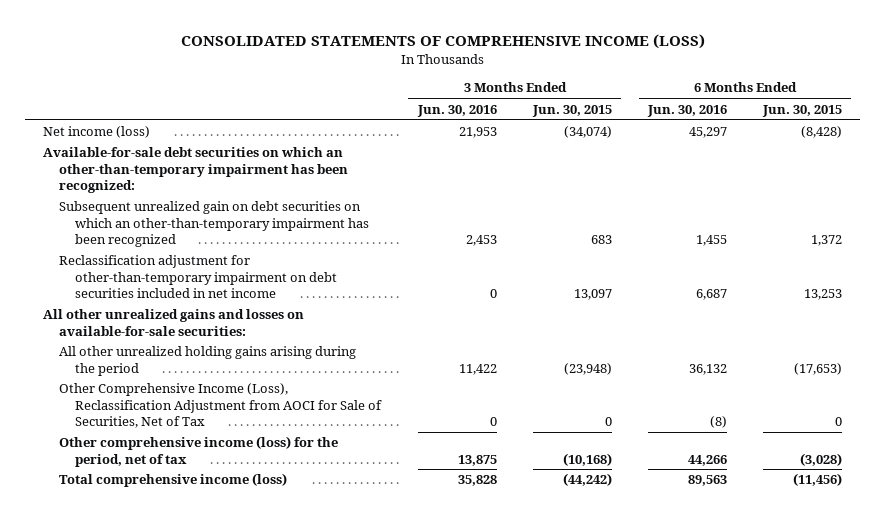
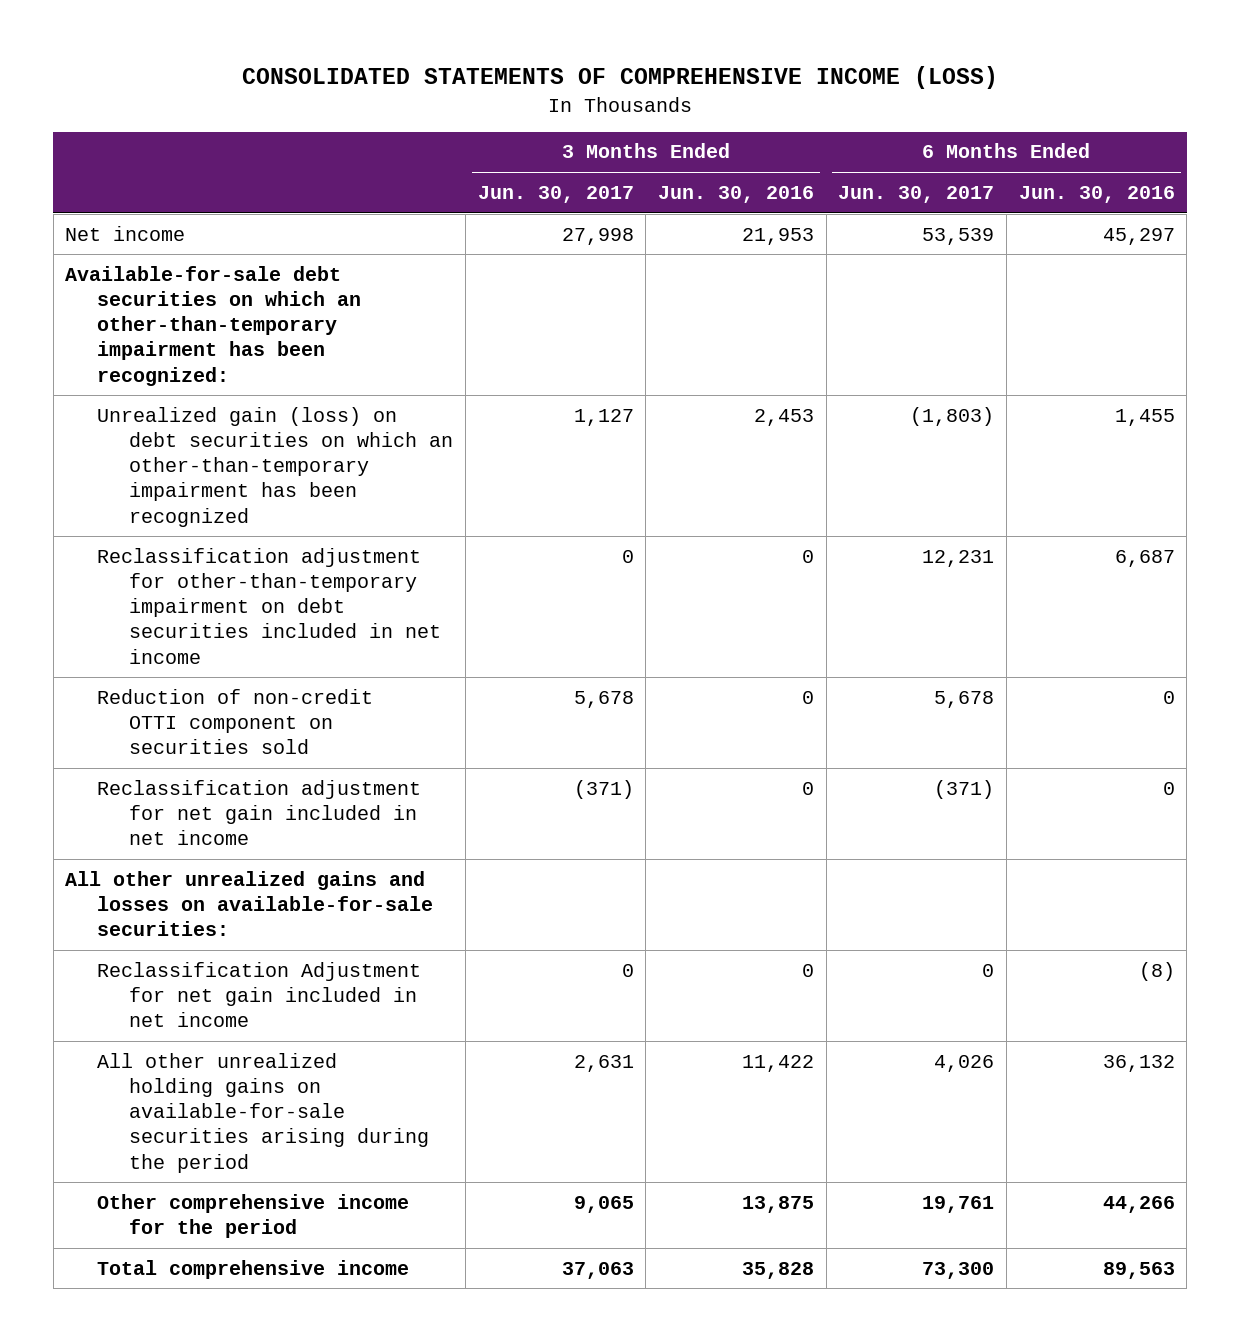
- | 3 Months Ended Jun. 30, 2016 | 3 Months Ended Jun. 30, 2015 | 6 Months Ended Jun. 30, 2016 | 6 Months Ended Jun. 30, 2015
+ | 3 Months Ended Jun. 30, 2017 | 3 Months Ended Jun. 30, 2016 | 6 Months Ended Jun. 30, 2017 | 6 Months Ended Jun. 30, 2016
- Net income (loss) | 21,953 | (34,074) | 45,297 | (8,428)
+ Net income | 27,998 | 21,953 | 53,539 | 45,297
- Subsequent unrealized gain on debt securities on which an other-than-temporary impairment has been recognized | 2,453 | 683 | 1,455 | 1,372
+ Unrealized gain (loss) on debt securities on which an other-than-temporary impairment has been recognized | 1,127 | 2,453 | (1,803) | 1,455
+ Reduction of non-credit OTTI component on securities sold | 5,678 | 0 | 5,678 | 0
+ Reclassification adjustment for net gain included in net income | (371) | 0 | (371) | 0
- All other unrealized holding gains arising during the period | 11,422 | (23,948) | 36,132 | (17,653)
- Other Comprehensive Income (Loss), Reclassification Adjustment from AOCI for Sale of Securities, Net of Tax | 0 | 0 | (8) | 0
- Other comprehensive income (loss) for the period, net of tax | 13,875 | (10,168) | 44,266 | (3,028)
- Total comprehensive income (loss) | 35,828 | (44,242) | 89,563 | (11,456)
+ Reclassification Adjustment for net gain included in net income | 0 | 0 | 0 | (8)
+ All other unrealized holding gains on available-for-sale securities arising during the period | 2,631 | 11,422 | 4,026 | 36,132
+ Other comprehensive income for the period | 9,065 | 13,875 | 19,761 | 44,266
+ Total comprehensive income | 37,063 | 35,828 | 73,300 | 89,563

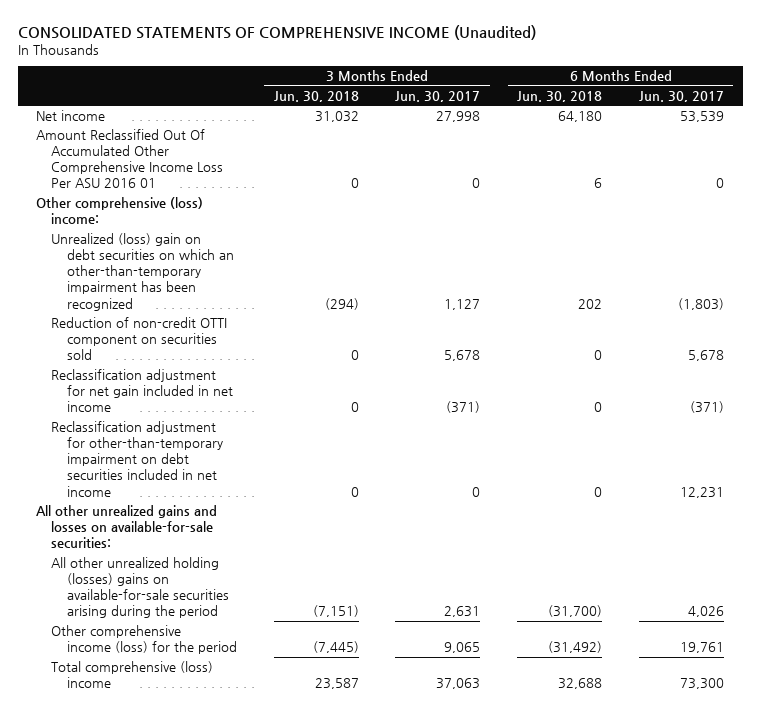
- CONSOLIDATED STATEMENTS OF COMPREHENSIVE INCOME (LOSS)
+ CONSOLIDATED STATEMENTS OF COMPREHENSIVE INCOME (Unaudited)
- | 3 Months Ended Jun. 30, 2017 | 3 Months Ended Jun. 30, 2016 | 6 Months Ended Jun. 30, 2017 | 6 Months Ended Jun. 30, 2016
+ | 3 Months Ended Jun. 30, 2018 | 3 Months Ended Jun. 30, 2017 | 6 Months Ended Jun. 30, 2018 | 6 Months Ended Jun. 30, 2017
- Available-for-sale debt securities on which an other-than-temporary impairment has been recognized:
- Unrealized gain (loss) on debt securities on which an other-than-temporary impairment has been recognized | 1,127 | 2,453 | (1,803) | 1,455
+ Amount Reclassified Out Of Accumulated Other Comprehensive Income Loss Per ASU 2016 01 | 0 | 0 | 6 | 0
+ Other comprehensive (loss) income:
+ Unrealized (loss) gain on debt securities on which an other-than-temporary impairment has been recognized | (294) | 1,127 | 202 | (1,803)
moved down: Reclassification adjustment for other-than-temporary impairment on debt securities included in net income | 0 | 0 | 0 | 12,231
- Reclassification Adjustment for net gain included in net income | 0 | 0 | 0 | (8)
- All other unrealized holding gains on available-for-sale securities arising during the period | 2,631 | 11,422 | 4,026 | 36,132
- Other comprehensive income for the period | 9,065 | 13,875 | 19,761 | 44,266
- Total comprehensive income | 37,063 | 35,828 | 73,300 | 89,563
+ All other unrealized holding (losses) gains on available-for-sale securities arising during the period | (7,151) | 2,631 | (31,700) | 4,026
+ Other comprehensive income (loss) for the period | (7,445) | 9,065 | (31,492) | 19,761
+ Total comprehensive (loss) income | 23,587 | 37,063 | 32,688 | 73,300

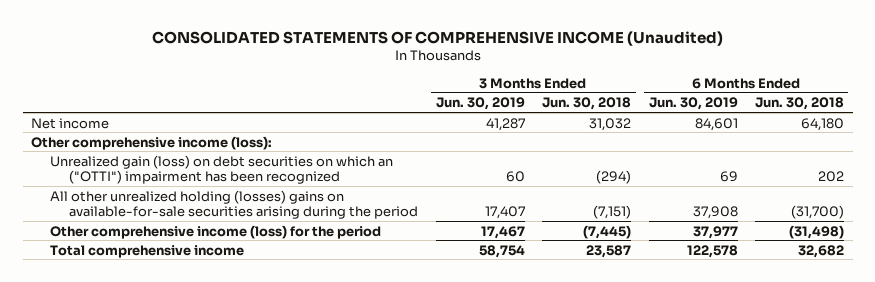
- | 3 Months Ended Jun. 30, 2018 | 3 Months Ended Jun. 30, 2017 | 6 Months Ended Jun. 30, 2018 | 6 Months Ended Jun. 30, 2017
+ | 3 Months Ended Jun. 30, 2019 | 3 Months Ended Jun. 30, 2018 | 6 Months Ended Jun. 30, 2019 | 6 Months Ended Jun. 30, 2018
- Amount Reclassified Out Of Accumulated Other Comprehensive Income Loss Per ASU 2016 01 | 0 | 0 | 6 | 0
- Other comprehensive (loss) income:
- Unrealized (loss) gain on debt securities on which an other-than-temporary impairment has been recognized | (294) | 1,127 | 202 | (1,803)
- Reduction of non-credit OTTI component on securities sold | 0 | 5,678 | 0 | 5,678
- Reclassification adjustment for net gain included in net income | 0 | (371) | 0 | (371)
- Reclassification adjustment for other-than-temporary impairment on debt securities included in net income | 0 | 0 | 0 | 12,231
- All other unrealized gains and losses on available-for-sale securities:
+ Other comprehensive income (loss):
+ Unrealized gain (loss) on debt securities on which an ("OTTI") impairment has been recognized | 60 | (294) | 69 | 202
- Other comprehensive income (loss) for the period | (7,445) | 9,065 | (31,492) | 19,761
- Total comprehensive (loss) income | 23,587 | 37,063 | 32,688 | 73,300
+ Other comprehensive income (loss) for the period | 17,467 | (7,445) | 37,977 | (31,498)
+ Total comprehensive income | 58,754 | 23,587 | 122,578 | 32,682

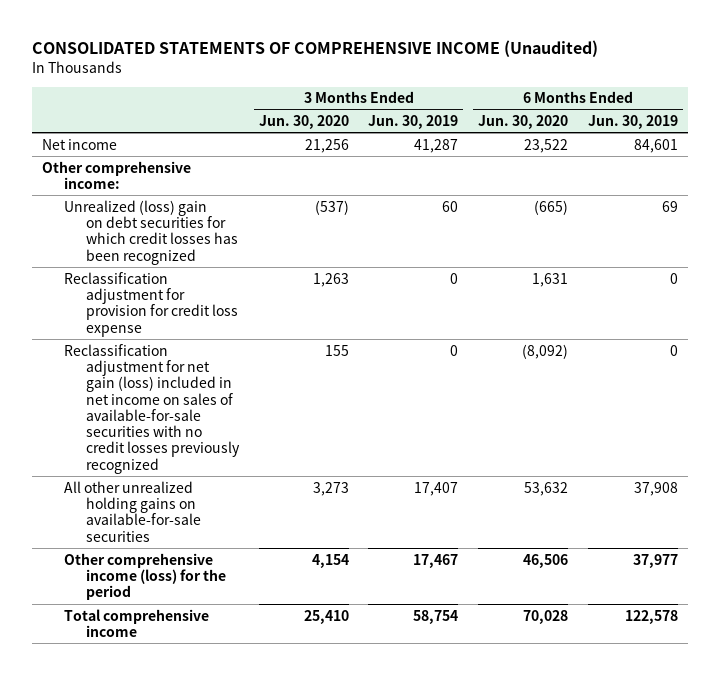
- | 3 Months Ended Jun. 30, 2019 | 3 Months Ended Jun. 30, 2018 | 6 Months Ended Jun. 30, 2019 | 6 Months Ended Jun. 30, 2018
+ | 3 Months Ended Jun. 30, 2020 | 3 Months Ended Jun. 30, 2019 | 6 Months Ended Jun. 30, 2020 | 6 Months Ended Jun. 30, 2019
- Other comprehensive income (loss):
- Unrealized gain (loss) on debt securities on which an ("OTTI") impairment has been recognized | 60 | (294) | 69 | 202
- All other unrealized holding (losses) gains on available-for-sale securities arising during the period | 17,407 | (7,151) | 37,908 | (31,700)
+ Other comprehensive income:
+ Unrealized (loss) gain on debt securities for which credit losses has been recognized | (537) | 60 | (665) | 69
+ Reclassification adjustment for provision for credit loss expense | 1,263 | 0 | 1,631 | 0
+ Reclassification adjustment for net gain (loss) included in net income on sales of available-for-sale securities with no credit losses previously recognized | 155 | 0 | (8,092) | 0
+ All other unrealized holding gains on available-for-sale securities | 3,273 | 17,407 | 53,632 | 37,908

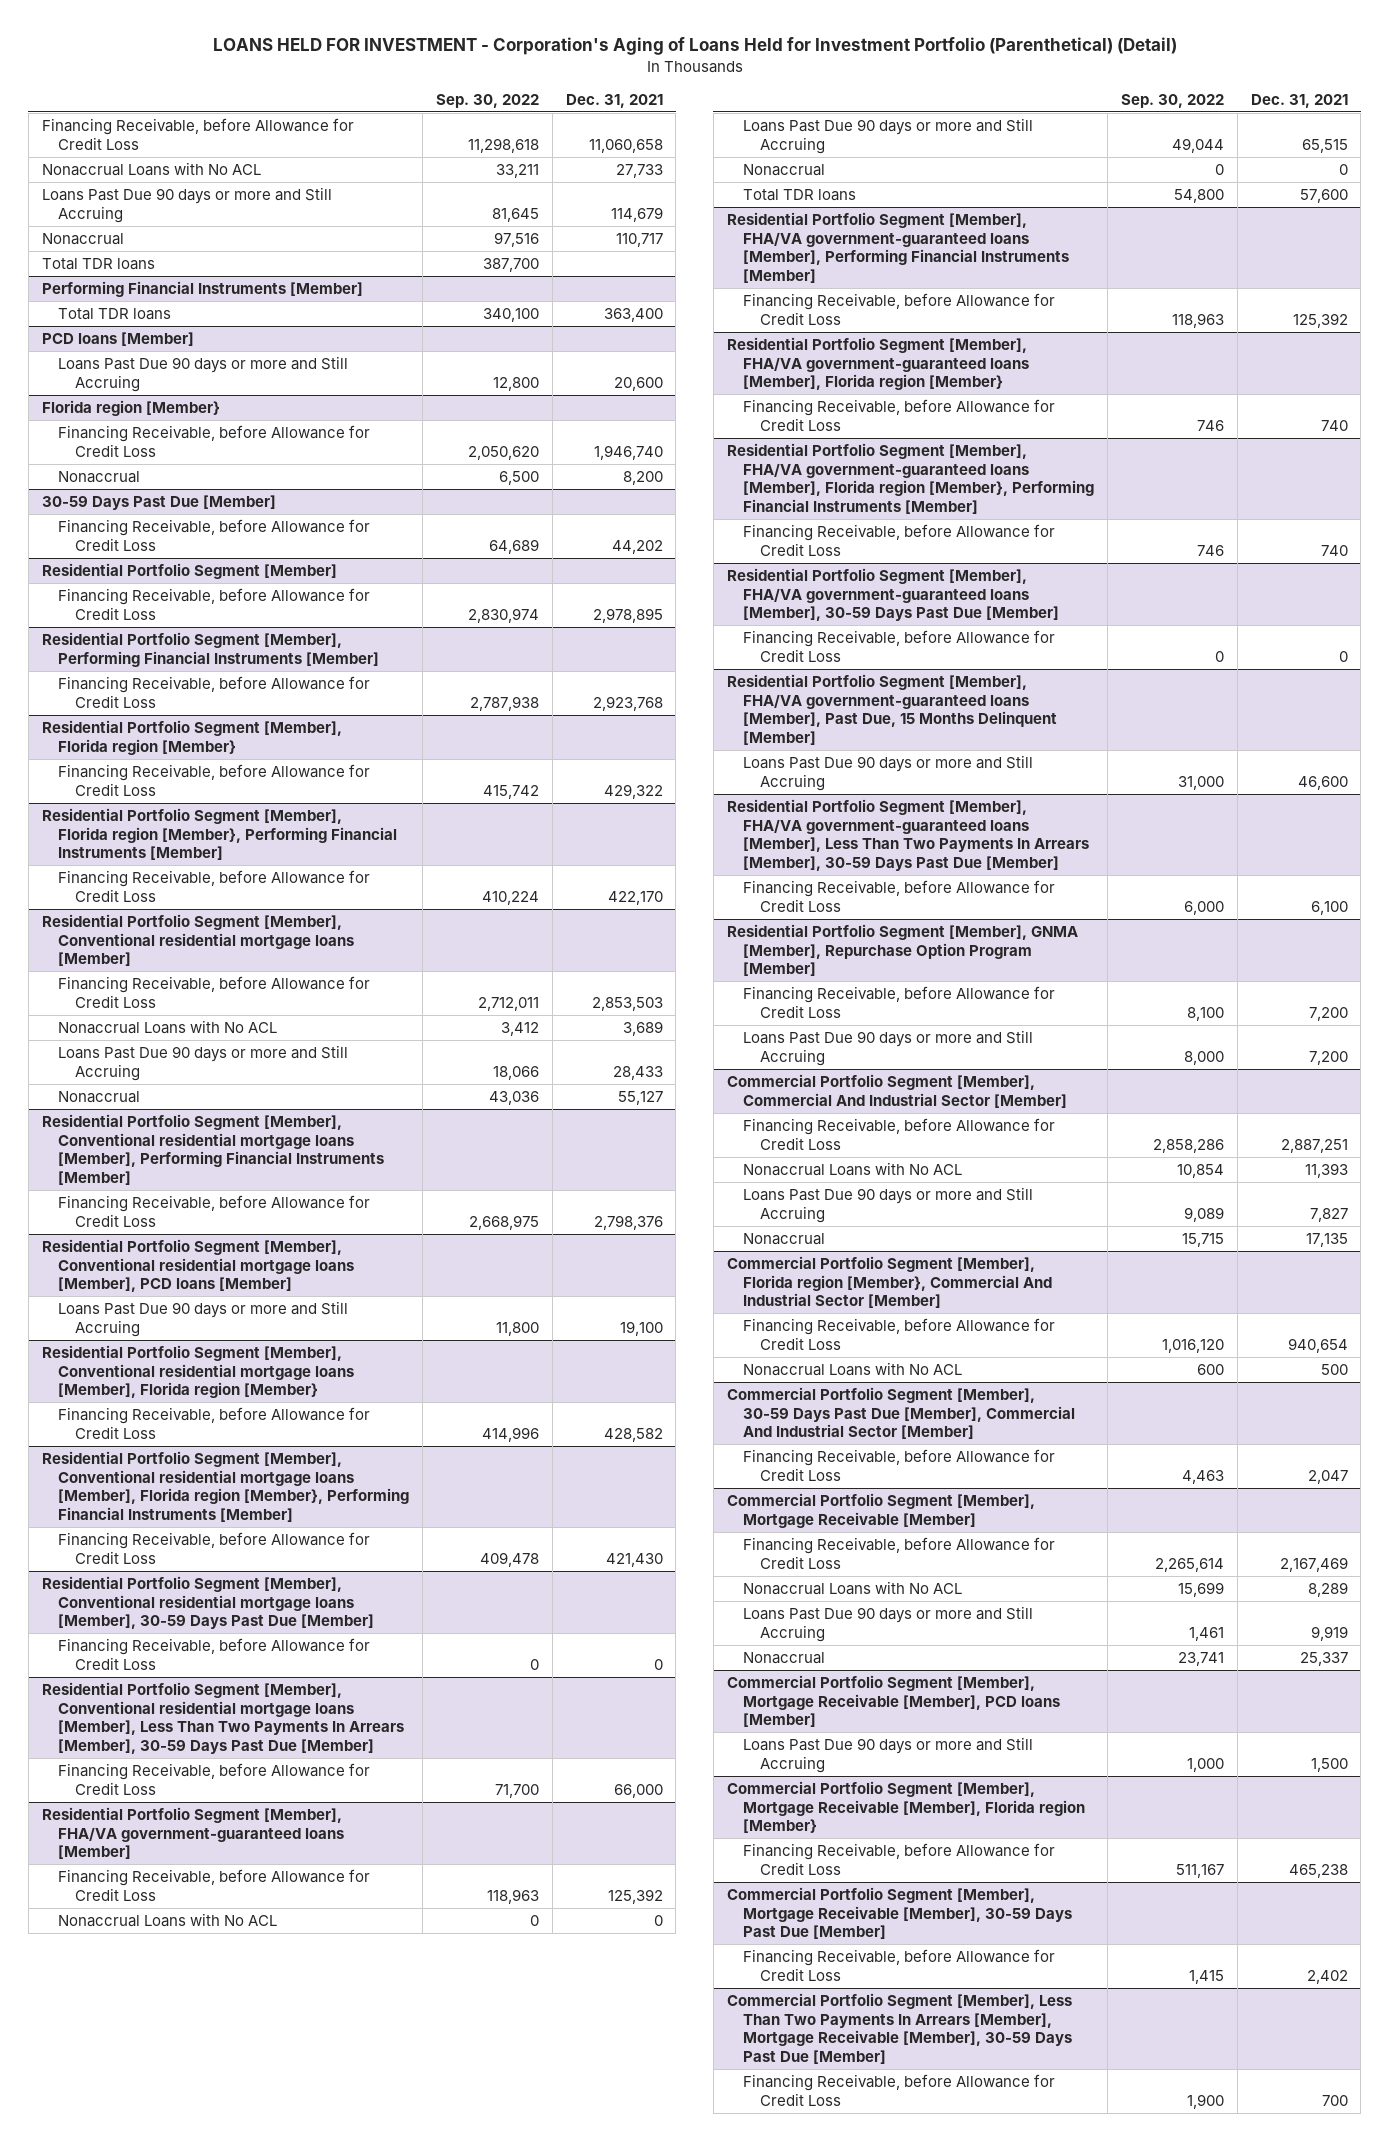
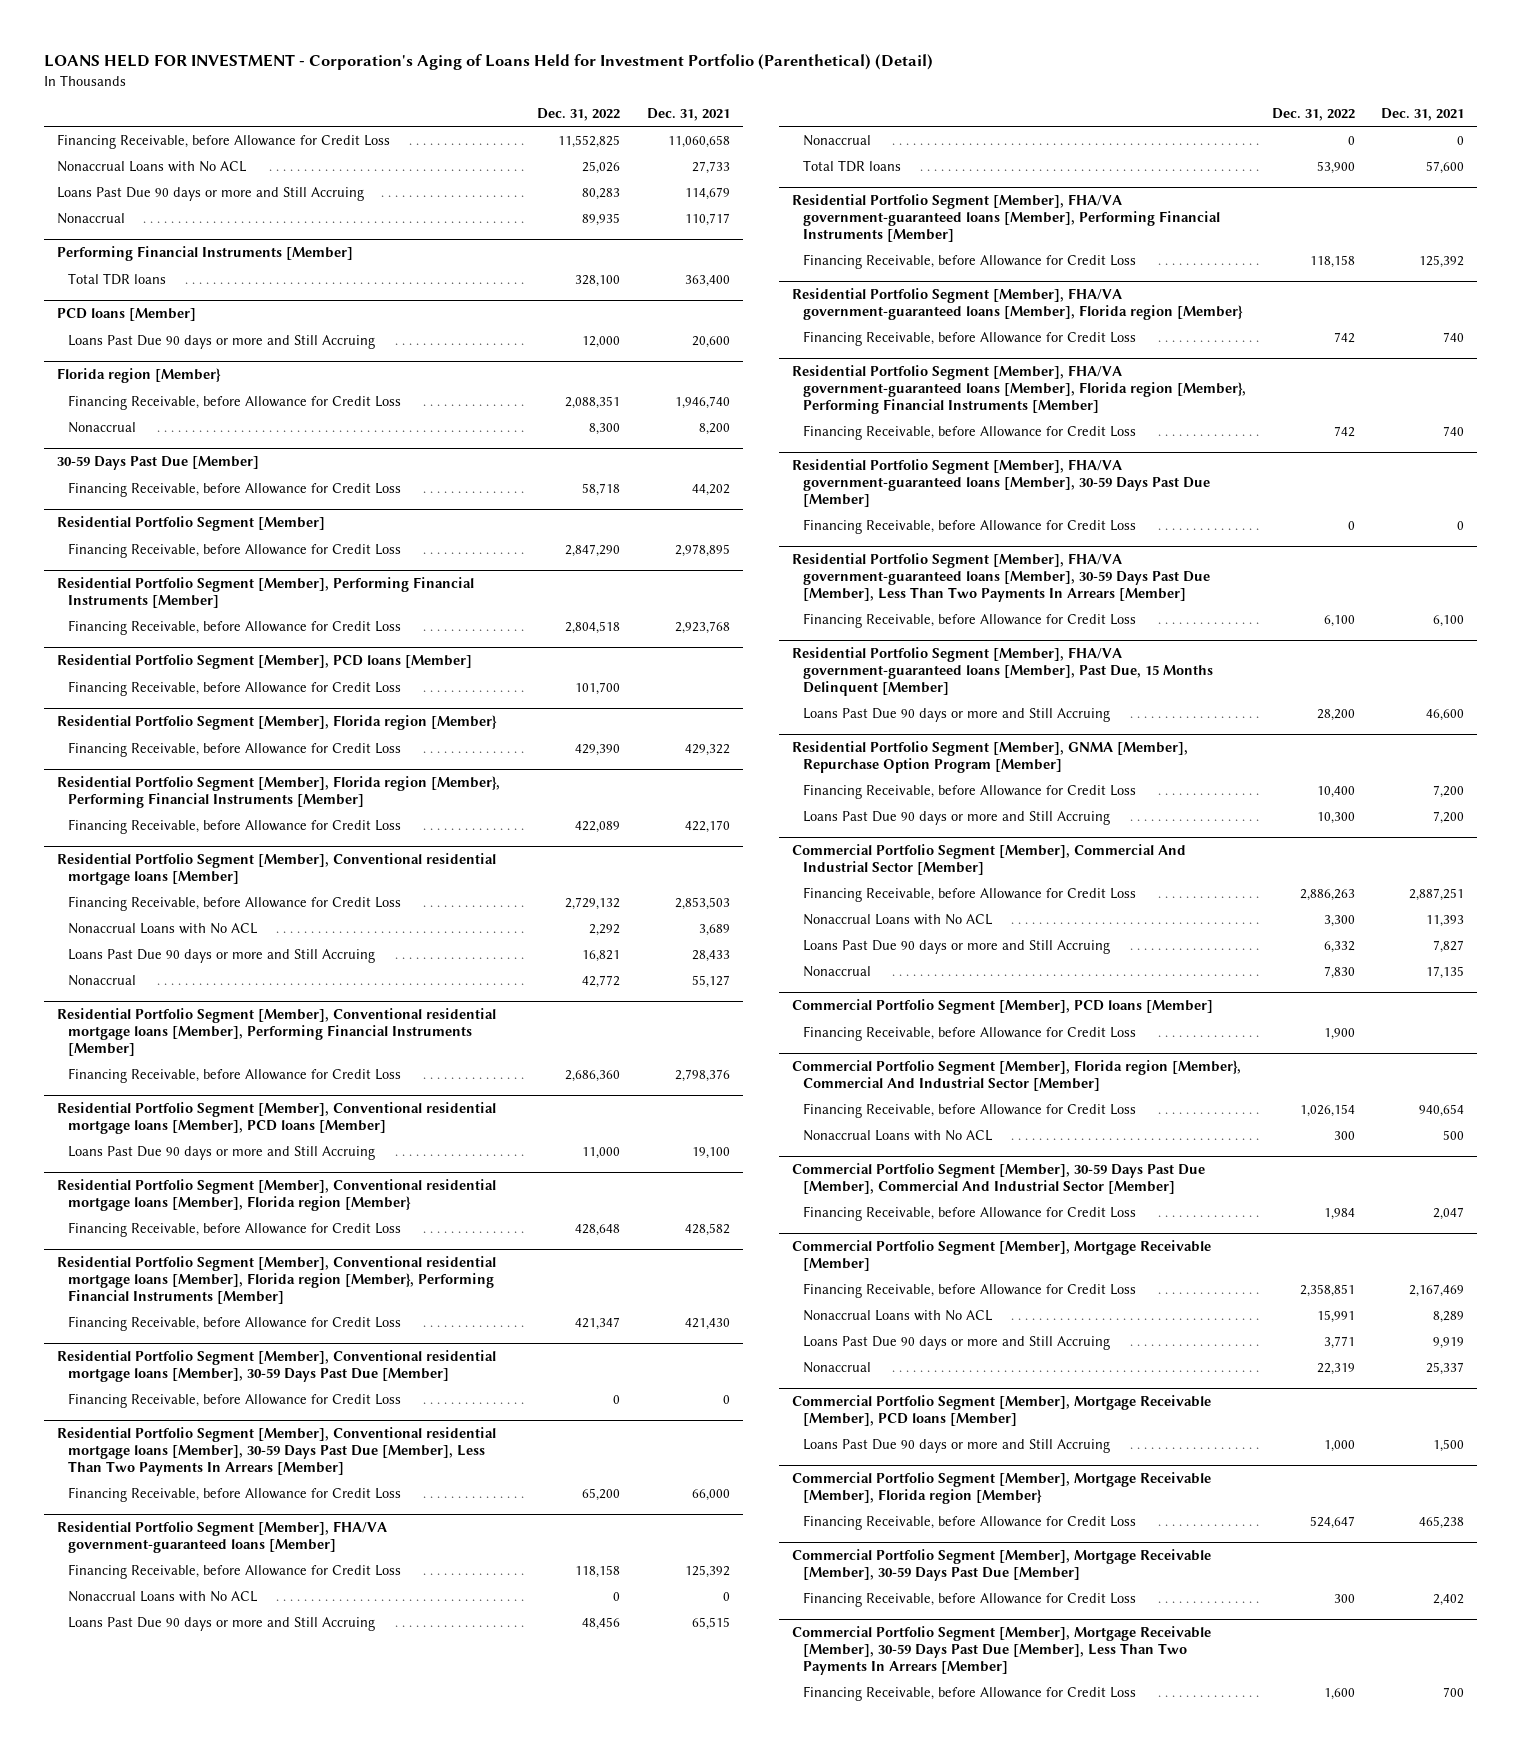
- | Sep. 30, 2022 | Dec. 31, 2021
+ | Dec. 31, 2022 | Dec. 31, 2021
- Total TDR loans | 387,700 |
+ Residential Portfolio Segment [Member], PCD loans [Member]
+ Financing Receivable, before Allowance for Credit Loss | 101,700 |
- Residential Portfolio Segment [Member], Conventional residential mortgage loans [Member], Less Than Two Payments In Arrears [Member], 30-59 Days Past Due [Member]
+ Residential Portfolio Segment [Member], Conventional residential mortgage loans [Member], 30-59 Days Past Due [Member], Less Than Two Payments In Arrears [Member]
+ Residential Portfolio Segment [Member], FHA/VA government-guaranteed loans [Member], 30-59 Days Past Due [Member], Less Than Two Payments In Arrears [Member]
+ Financing Receivable, before Allowance for Credit Loss | 6,100 | 6,100
- Residential Portfolio Segment [Member], FHA/VA government-guaranteed loans [Member], Less Than Two Payments In Arrears [Member], 30-59 Days Past Due [Member]
- Financing Receivable, before Allowance for Credit Loss | 6,000 | 6,100
+ Commercial Portfolio Segment [Member], PCD loans [Member]
+ Financing Receivable, before Allowance for Credit Loss | 1,900 |
- Commercial Portfolio Segment [Member], Less Than Two Payments In Arrears [Member], Mortgage Receivable [Member], 30-59 Days Past Due [Member]
+ Commercial Portfolio Segment [Member], Mortgage Receivable [Member], 30-59 Days Past Due [Member], Less Than Two Payments In Arrears [Member]

